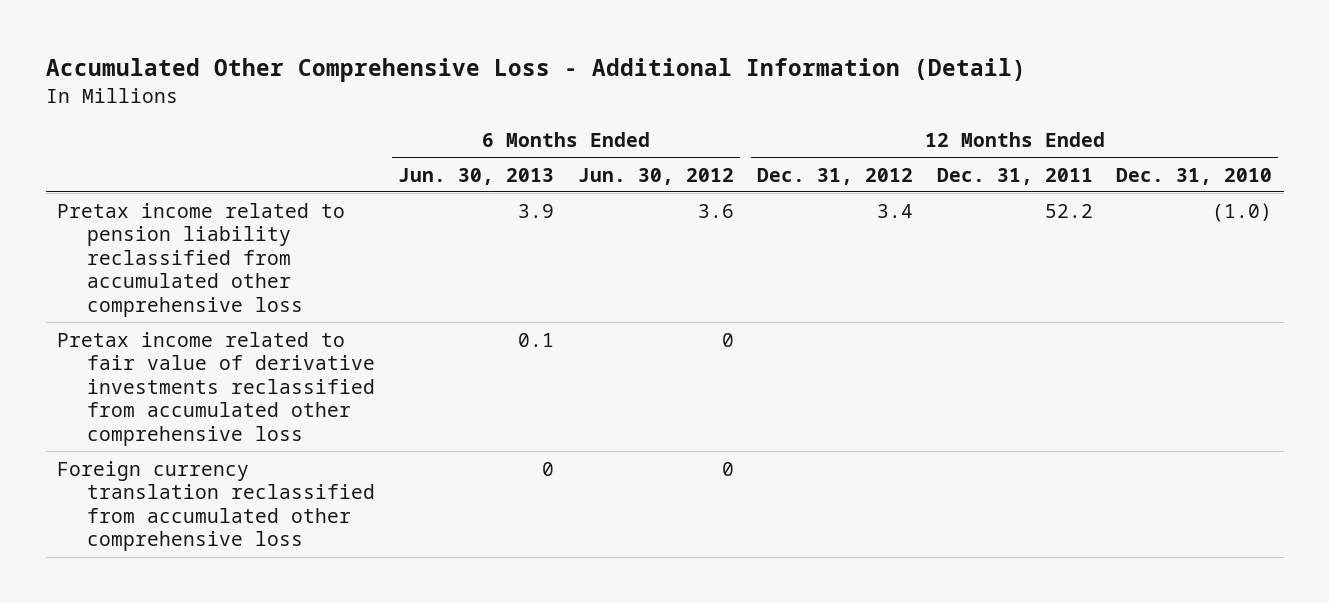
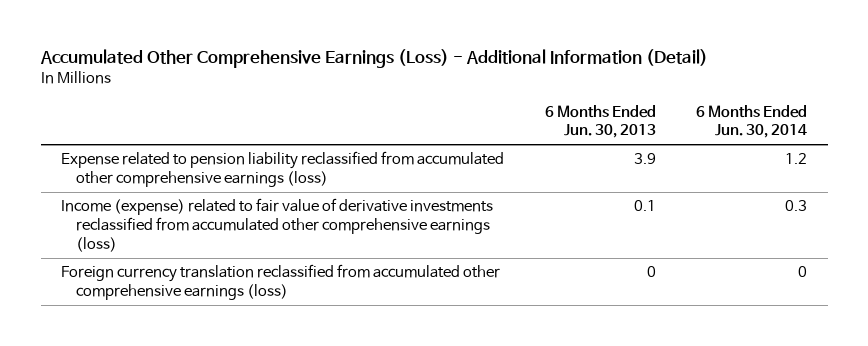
- Accumulated Other Comprehensive Loss - Additional Information (Detail)
+ Accumulated Other Comprehensive Earnings (Loss) - Additional Information (Detail)
- | 6 Months Ended Jun. 30, 2013 | 6 Months Ended Jun. 30, 2012 | 12 Months Ended Dec. 31, 2012 | 12 Months Ended Dec. 31, 2011 | 12 Months Ended Dec. 31, 2010
+ | 6 Months Ended Jun. 30, 2013 | 6 Months Ended Jun. 30, 2014
- Pretax income related to pension liability reclassified from accumulated other comprehensive loss | 3.9 | 3.6 | 3.4 | 52.2 | (1.0)
- Pretax income related to fair value of derivative investments reclassified from accumulated other comprehensive loss | 0.1 | 0 | | |
- Foreign currency translation reclassified from accumulated other comprehensive loss | 0 | 0 | | |
+ Expense related to pension liability reclassified from accumulated other comprehensive earnings (loss) | 3.9 | 1.2
+ Income (expense) related to fair value of derivative investments reclassified from accumulated other comprehensive earnings (loss) | 0.1 | 0.3
+ Foreign currency translation reclassified from accumulated other comprehensive earnings (loss) | 0 | 0

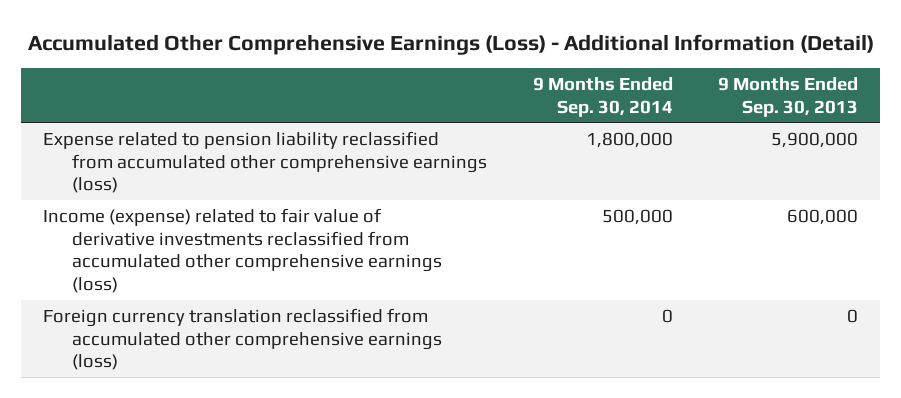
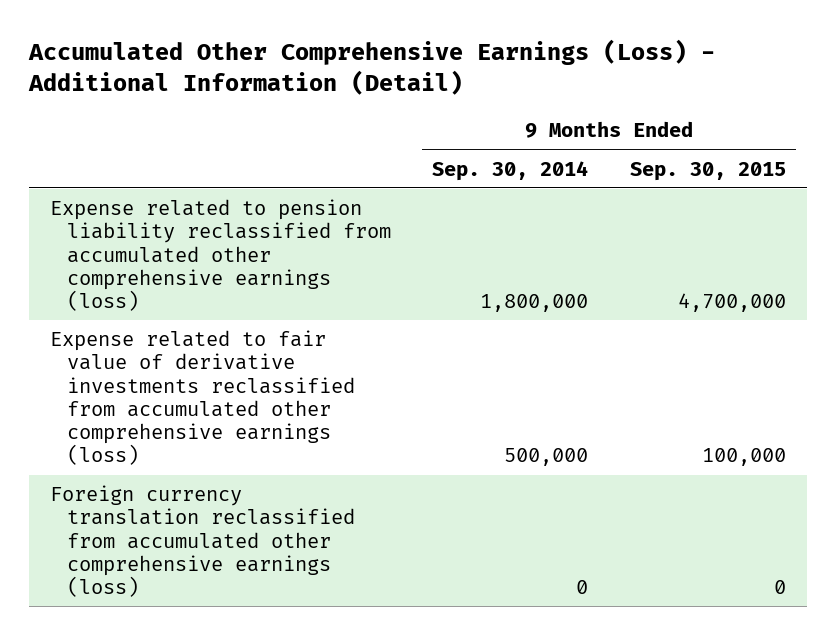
- | 9 Months Ended Sep. 30, 2014 | 9 Months Ended Sep. 30, 2013
+ | 9 Months Ended Sep. 30, 2014 | 9 Months Ended Sep. 30, 2015
- Income (expense) related to fair value of derivative investments reclassified from accumulated other comprehensive earnings (loss) | 500,000 | 600,000
+ Expense related to fair value of derivative investments reclassified from accumulated other comprehensive earnings (loss) | 500,000 | 100,000

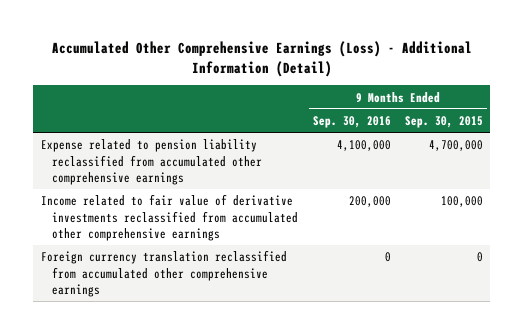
- | 9 Months Ended Sep. 30, 2014 | 9 Months Ended Sep. 30, 2015
+ | 9 Months Ended Sep. 30, 2016 | 9 Months Ended Sep. 30, 2015
- Expense related to pension liability reclassified from accumulated other comprehensive earnings (loss) | 1,800,000 | 4,700,000
- Expense related to fair value of derivative investments reclassified from accumulated other comprehensive earnings (loss) | 500,000 | 100,000
- Foreign currency translation reclassified from accumulated other comprehensive earnings (loss) | 0 | 0
+ Expense related to pension liability reclassified from accumulated other comprehensive earnings | 4,100,000 | 4,700,000
+ Income related to fair value of derivative investments reclassified from accumulated other comprehensive earnings | 200,000 | 100,000
+ Foreign currency translation reclassified from accumulated other comprehensive earnings | 0 | 0

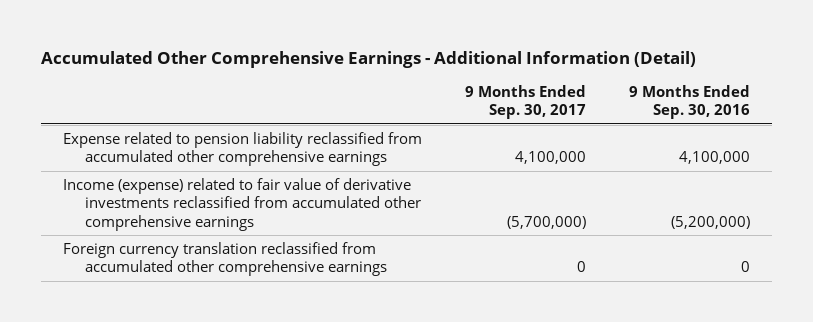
- Accumulated Other Comprehensive Earnings (Loss) - Additional Information (Detail)
+ Accumulated Other Comprehensive Earnings - Additional Information (Detail)
- | 9 Months Ended Sep. 30, 2016 | 9 Months Ended Sep. 30, 2015
+ | 9 Months Ended Sep. 30, 2017 | 9 Months Ended Sep. 30, 2016
- Income related to fair value of derivative investments reclassified from accumulated other comprehensive earnings | 200,000 | 100,000
+ Income (expense) related to fair value of derivative investments reclassified from accumulated other comprehensive earnings | (5,700,000) | (5,200,000)

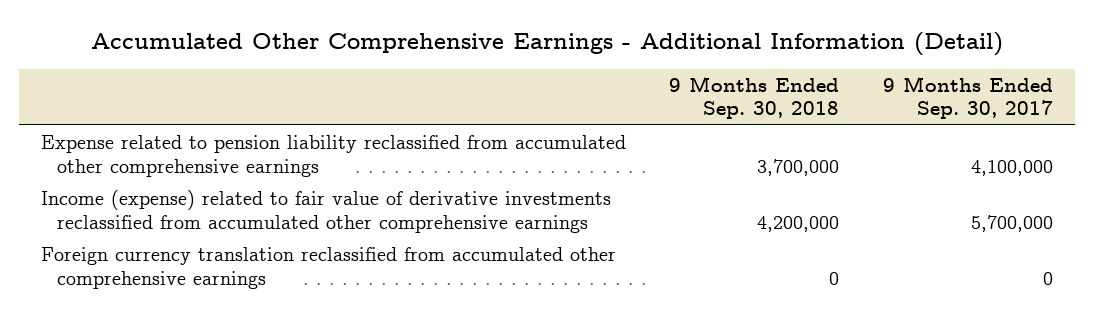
- | 9 Months Ended Sep. 30, 2017 | 9 Months Ended Sep. 30, 2016
+ | 9 Months Ended Sep. 30, 2018 | 9 Months Ended Sep. 30, 2017
- Income (expense) related to fair value of derivative investments reclassified from accumulated other comprehensive earnings | (5,700,000) | (5,200,000)
+ Income (expense) related to fair value of derivative investments reclassified from accumulated other comprehensive earnings | 4,200,000 | 5,700,000

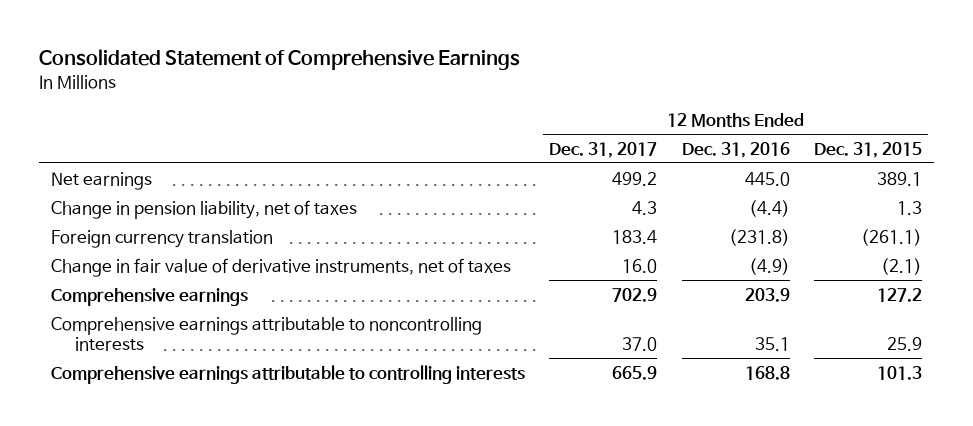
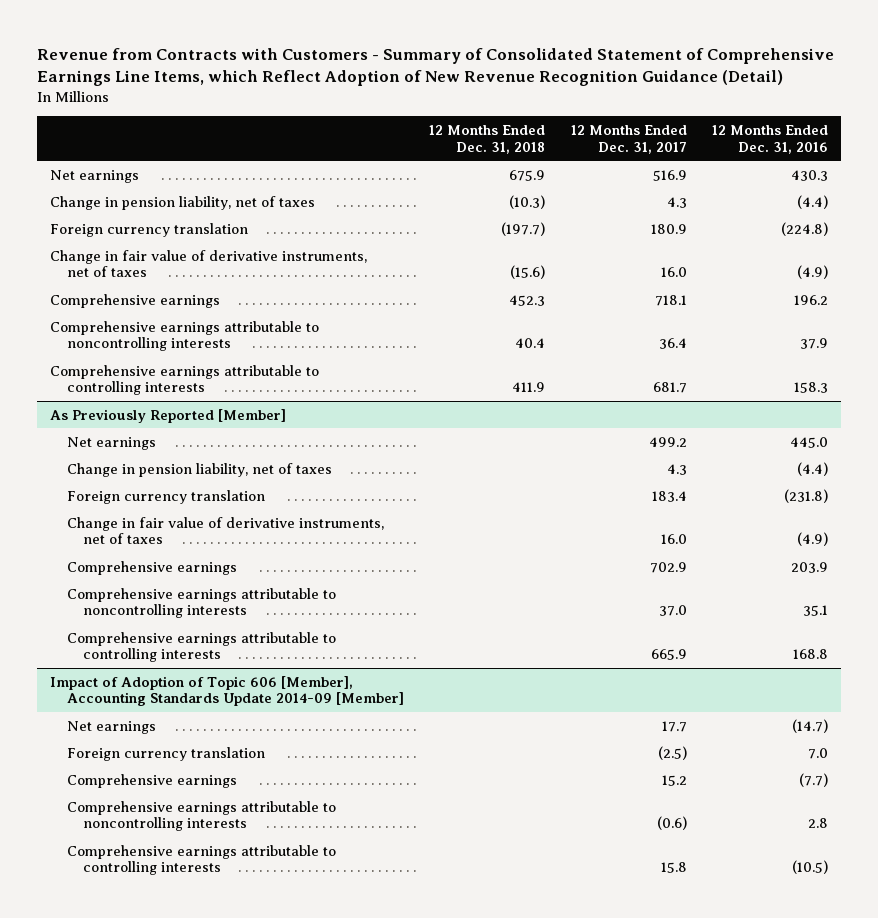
- Consolidated Statement of Comprehensive Earnings
+ Revenue from Contracts with Customers - Summary of Consolidated Statement of Comprehensive Earnings Line Items, which Reflect Adoption of New Revenue Recognition Guidance (Detail)
- | 12 Months Ended Dec. 31, 2017 | 12 Months Ended Dec. 31, 2016 | 12 Months Ended Dec. 31, 2015
+ | 12 Months Ended Dec. 31, 2018 | 12 Months Ended Dec. 31, 2017 | 12 Months Ended Dec. 31, 2016
+ Net earnings | 675.9 | 516.9 | 430.3
+ Change in pension liability, net of taxes | (10.3) | 4.3 | (4.4)
+ Foreign currency translation | (197.7) | 180.9 | (224.8)
+ Change in fair value of derivative instruments, net of taxes | (15.6) | 16.0 | (4.9)
+ Comprehensive earnings | 452.3 | 718.1 | 196.2
+ Comprehensive earnings attributable to noncontrolling interests | 40.4 | 36.4 | 37.9
+ Comprehensive earnings attributable to controlling interests | 411.9 | 681.7 | 158.3
+ As Previously Reported [Member]
+ Impact of Adoption of Topic 606 [Member], Accounting Standards Update 2014-09 [Member]
+ Net earnings | | 17.7 | (14.7)
+ Foreign currency translation | | (2.5) | 7.0
+ Comprehensive earnings | | 15.2 | (7.7)
+ Comprehensive earnings attributable to noncontrolling interests | | (0.6) | 2.8
+ Comprehensive earnings attributable to controlling interests | | 15.8 | (10.5)

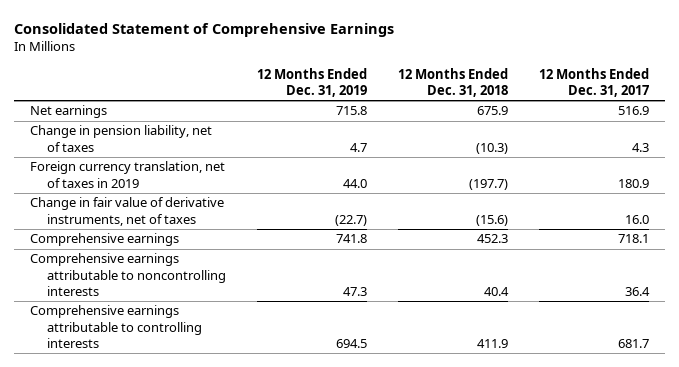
- Revenue from Contracts with Customers - Summary of Consolidated Statement of Comprehensive Earnings Line Items, which Reflect Adoption of New Revenue Recognition Guidance (Detail)
+ Consolidated Statement of Comprehensive Earnings
- | 12 Months Ended Dec. 31, 2018 | 12 Months Ended Dec. 31, 2017 | 12 Months Ended Dec. 31, 2016
+ | 12 Months Ended Dec. 31, 2019 | 12 Months Ended Dec. 31, 2018 | 12 Months Ended Dec. 31, 2017
- Foreign currency translation | (197.7) | 180.9 | (224.8)
+ Foreign currency translation, net of taxes in 2019 | 44.0 | (197.7) | 180.9
- As Previously Reported [Member]
- Net earnings | | 499.2 | 445.0
- Change in pension liability, net of taxes | | 4.3 | (4.4)
- Foreign currency translation | | 183.4 | (231.8)
- Change in fair value of derivative instruments, net of taxes | | 16.0 | (4.9)
- Comprehensive earnings | | 702.9 | 203.9
- Comprehensive earnings attributable to noncontrolling interests | | 37.0 | 35.1
- Comprehensive earnings attributable to controlling interests | | 665.9 | 168.8
- Impact of Adoption of Topic 606 [Member], Accounting Standards Update 2014-09 [Member]
- Net earnings | | 17.7 | (14.7)
- Foreign currency translation | | (2.5) | 7.0
- Comprehensive earnings | | 15.2 | (7.7)
- Comprehensive earnings attributable to noncontrolling interests | | (0.6) | 2.8
- Comprehensive earnings attributable to controlling interests | | 15.8 | (10.5)

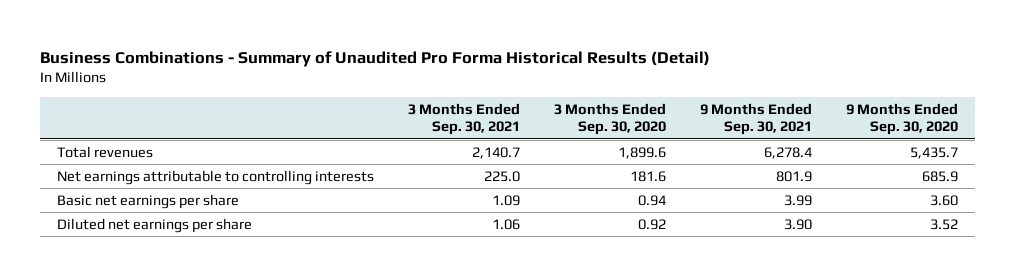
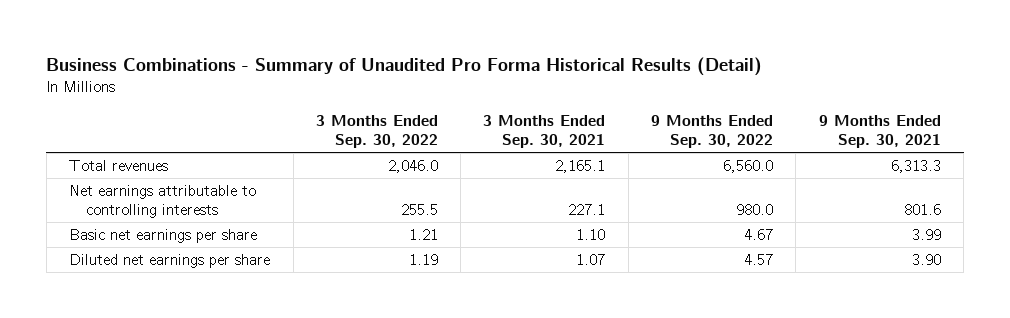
- | 3 Months Ended Sep. 30, 2021 | 3 Months Ended Sep. 30, 2020 | 9 Months Ended Sep. 30, 2021 | 9 Months Ended Sep. 30, 2020
+ | 3 Months Ended Sep. 30, 2022 | 3 Months Ended Sep. 30, 2021 | 9 Months Ended Sep. 30, 2022 | 9 Months Ended Sep. 30, 2021
- Total revenues | 2,140.7 | 1,899.6 | 6,278.4 | 5,435.7
- Net earnings attributable to controlling interests | 225.0 | 181.6 | 801.9 | 685.9
- Basic net earnings per share | 1.09 | 0.94 | 3.99 | 3.60
- Diluted net earnings per share | 1.06 | 0.92 | 3.90 | 3.52
+ Total revenues | 2,046.0 | 2,165.1 | 6,560.0 | 6,313.3
+ Net earnings attributable to controlling interests | 255.5 | 227.1 | 980.0 | 801.6
+ Basic net earnings per share | 1.21 | 1.10 | 4.67 | 3.99
+ Diluted net earnings per share | 1.19 | 1.07 | 4.57 | 3.90

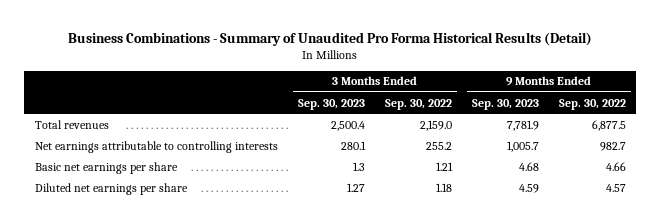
- | 3 Months Ended Sep. 30, 2022 | 3 Months Ended Sep. 30, 2021 | 9 Months Ended Sep. 30, 2022 | 9 Months Ended Sep. 30, 2021
+ | 3 Months Ended Sep. 30, 2023 | 3 Months Ended Sep. 30, 2022 | 9 Months Ended Sep. 30, 2023 | 9 Months Ended Sep. 30, 2022
- Total revenues | 2,046.0 | 2,165.1 | 6,560.0 | 6,313.3
- Net earnings attributable to controlling interests | 255.5 | 227.1 | 980.0 | 801.6
- Basic net earnings per share | 1.21 | 1.10 | 4.67 | 3.99
- Diluted net earnings per share | 1.19 | 1.07 | 4.57 | 3.90
+ Total revenues | 2,500.4 | 2,159.0 | 7,781.9 | 6,877.5
+ Net earnings attributable to controlling interests | 280.1 | 255.2 | 1,005.7 | 982.7
+ Basic net earnings per share | 1.3 | 1.21 | 4.68 | 4.66
+ Diluted net earnings per share | 1.27 | 1.18 | 4.59 | 4.57

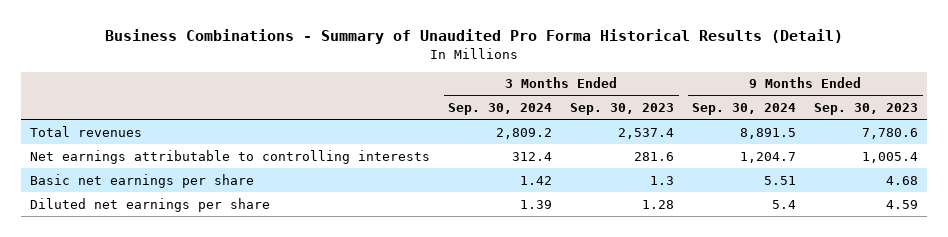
- | 3 Months Ended Sep. 30, 2023 | 3 Months Ended Sep. 30, 2022 | 9 Months Ended Sep. 30, 2023 | 9 Months Ended Sep. 30, 2022
+ | 3 Months Ended Sep. 30, 2024 | 3 Months Ended Sep. 30, 2023 | 9 Months Ended Sep. 30, 2024 | 9 Months Ended Sep. 30, 2023
- Total revenues | 2,500.4 | 2,159.0 | 7,781.9 | 6,877.5
- Net earnings attributable to controlling interests | 280.1 | 255.2 | 1,005.7 | 982.7
+ Total revenues | 2,809.2 | 2,537.4 | 8,891.5 | 7,780.6
+ Net earnings attributable to controlling interests | 312.4 | 281.6 | 1,204.7 | 1,005.4
- Diluted net earnings per share | 1.27 | 1.18 | 4.59 | 4.57
+ Diluted net earnings per share | 1.39 | 1.28 | 5.4 | 4.59

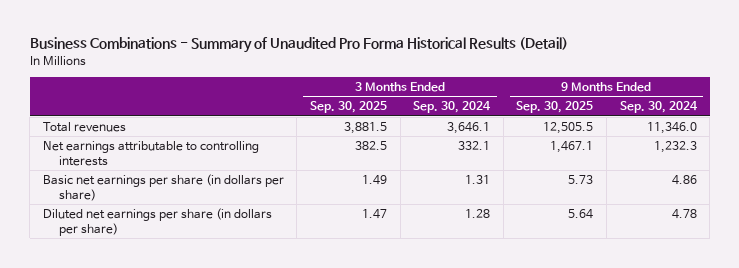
- | 3 Months Ended Sep. 30, 2024 | 3 Months Ended Sep. 30, 2023 | 9 Months Ended Sep. 30, 2024 | 9 Months Ended Sep. 30, 2023
+ | 3 Months Ended Sep. 30, 2025 | 3 Months Ended Sep. 30, 2024 | 9 Months Ended Sep. 30, 2025 | 9 Months Ended Sep. 30, 2024
- Total revenues | 2,809.2 | 2,537.4 | 8,891.5 | 7,780.6
- Net earnings attributable to controlling interests | 312.4 | 281.6 | 1,204.7 | 1,005.4
- Basic net earnings per share | 1.42 | 1.3 | 5.51 | 4.68
- Diluted net earnings per share | 1.39 | 1.28 | 5.4 | 4.59
+ Total revenues | 3,881.5 | 3,646.1 | 12,505.5 | 11,346.0
+ Net earnings attributable to controlling interests | 382.5 | 332.1 | 1,467.1 | 1,232.3
+ Basic net earnings per share (in dollars per share) | 1.49 | 1.31 | 5.73 | 4.86
+ Diluted net earnings per share (in dollars per share) | 1.47 | 1.28 | 5.64 | 4.78

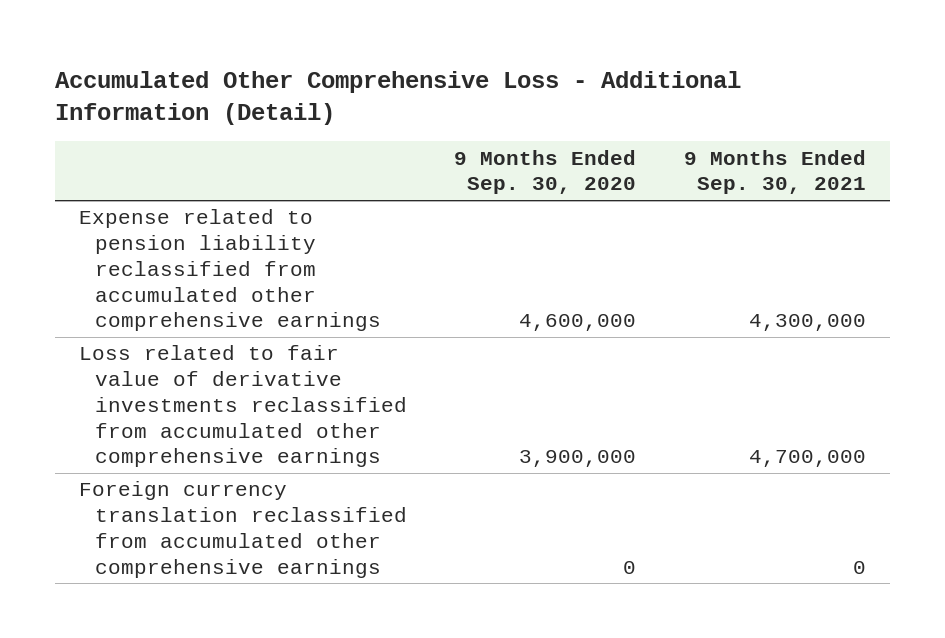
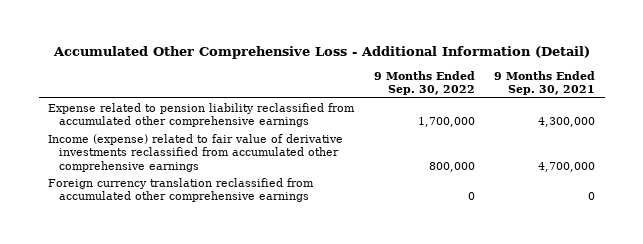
- | 9 Months Ended Sep. 30, 2020 | 9 Months Ended Sep. 30, 2021
+ | 9 Months Ended Sep. 30, 2022 | 9 Months Ended Sep. 30, 2021
- Loss related to fair value of derivative investments reclassified from accumulated other comprehensive earnings | 3,900,000 | 4,700,000
+ Income (expense) related to fair value of derivative investments reclassified from accumulated other comprehensive earnings | 800,000 | 4,700,000

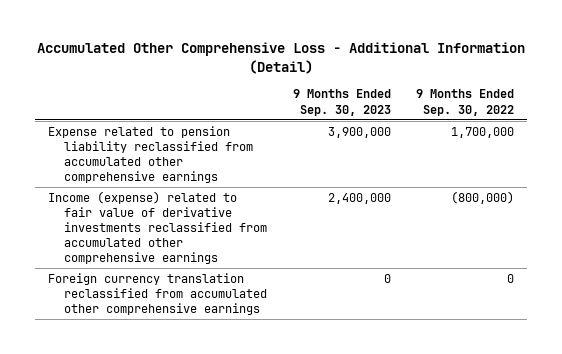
- | 9 Months Ended Sep. 30, 2022 | 9 Months Ended Sep. 30, 2021
+ | 9 Months Ended Sep. 30, 2023 | 9 Months Ended Sep. 30, 2022
- Income (expense) related to fair value of derivative investments reclassified from accumulated other comprehensive earnings | 800,000 | 4,700,000
+ Income (expense) related to fair value of derivative investments reclassified from accumulated other comprehensive earnings | 2,400,000 | (800,000)

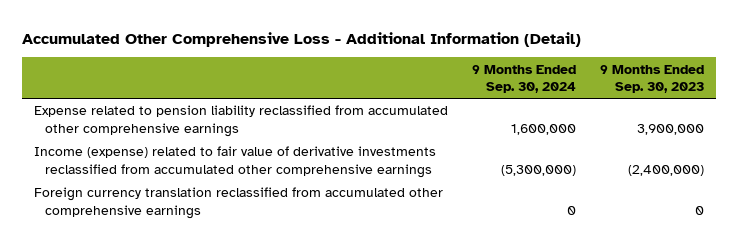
- | 9 Months Ended Sep. 30, 2023 | 9 Months Ended Sep. 30, 2022
+ | 9 Months Ended Sep. 30, 2024 | 9 Months Ended Sep. 30, 2023
- Income (expense) related to fair value of derivative investments reclassified from accumulated other comprehensive earnings | 2,400,000 | (800,000)
+ Income (expense) related to fair value of derivative investments reclassified from accumulated other comprehensive earnings | (5,300,000) | (2,400,000)

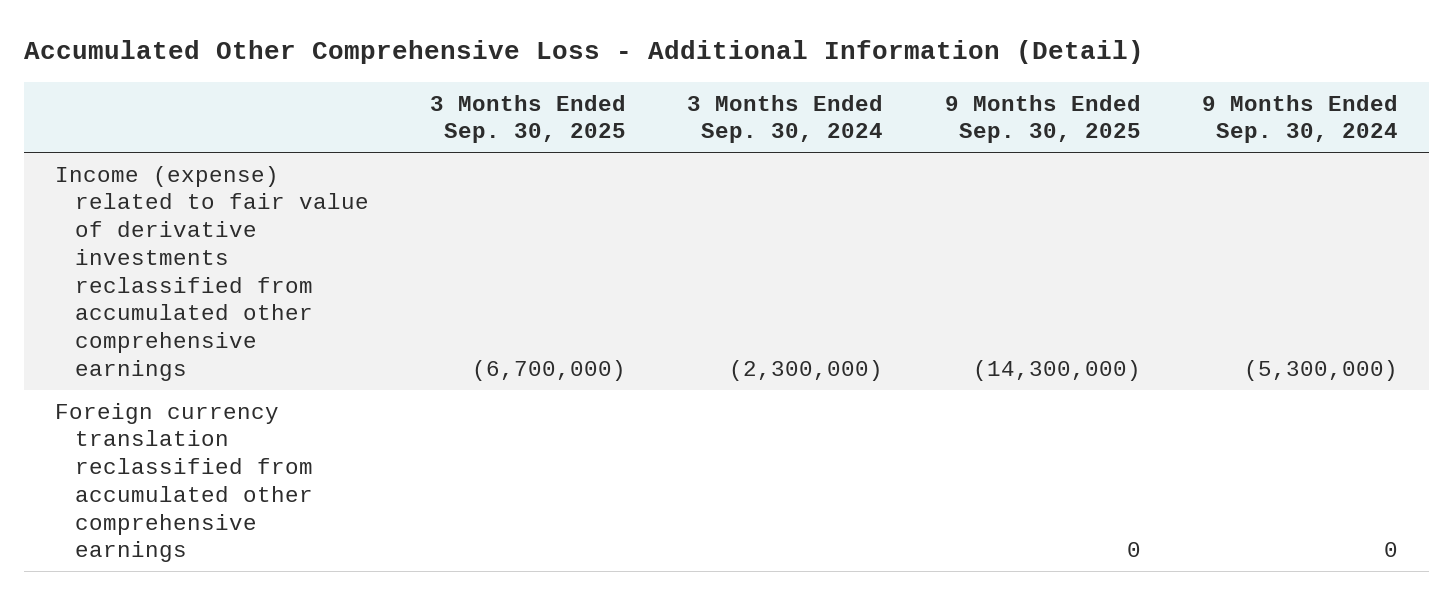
- | 9 Months Ended Sep. 30, 2024 | 9 Months Ended Sep. 30, 2023
+ | 3 Months Ended Sep. 30, 2025 | 3 Months Ended Sep. 30, 2024 | 9 Months Ended Sep. 30, 2025 | 9 Months Ended Sep. 30, 2024
- Expense related to pension liability reclassified from accumulated other comprehensive earnings | 1,600,000 | 3,900,000

